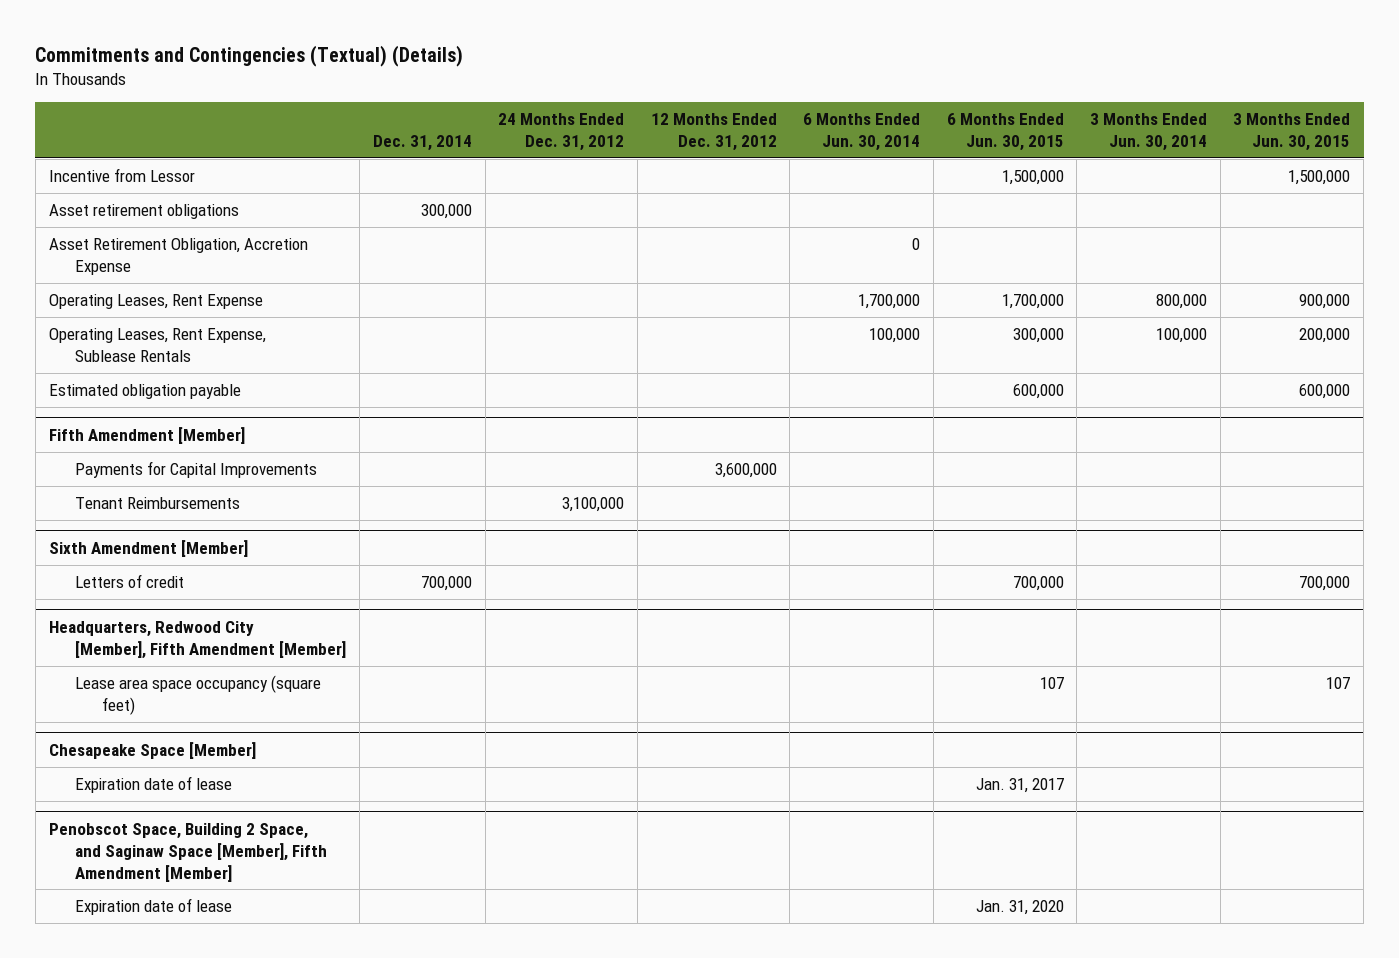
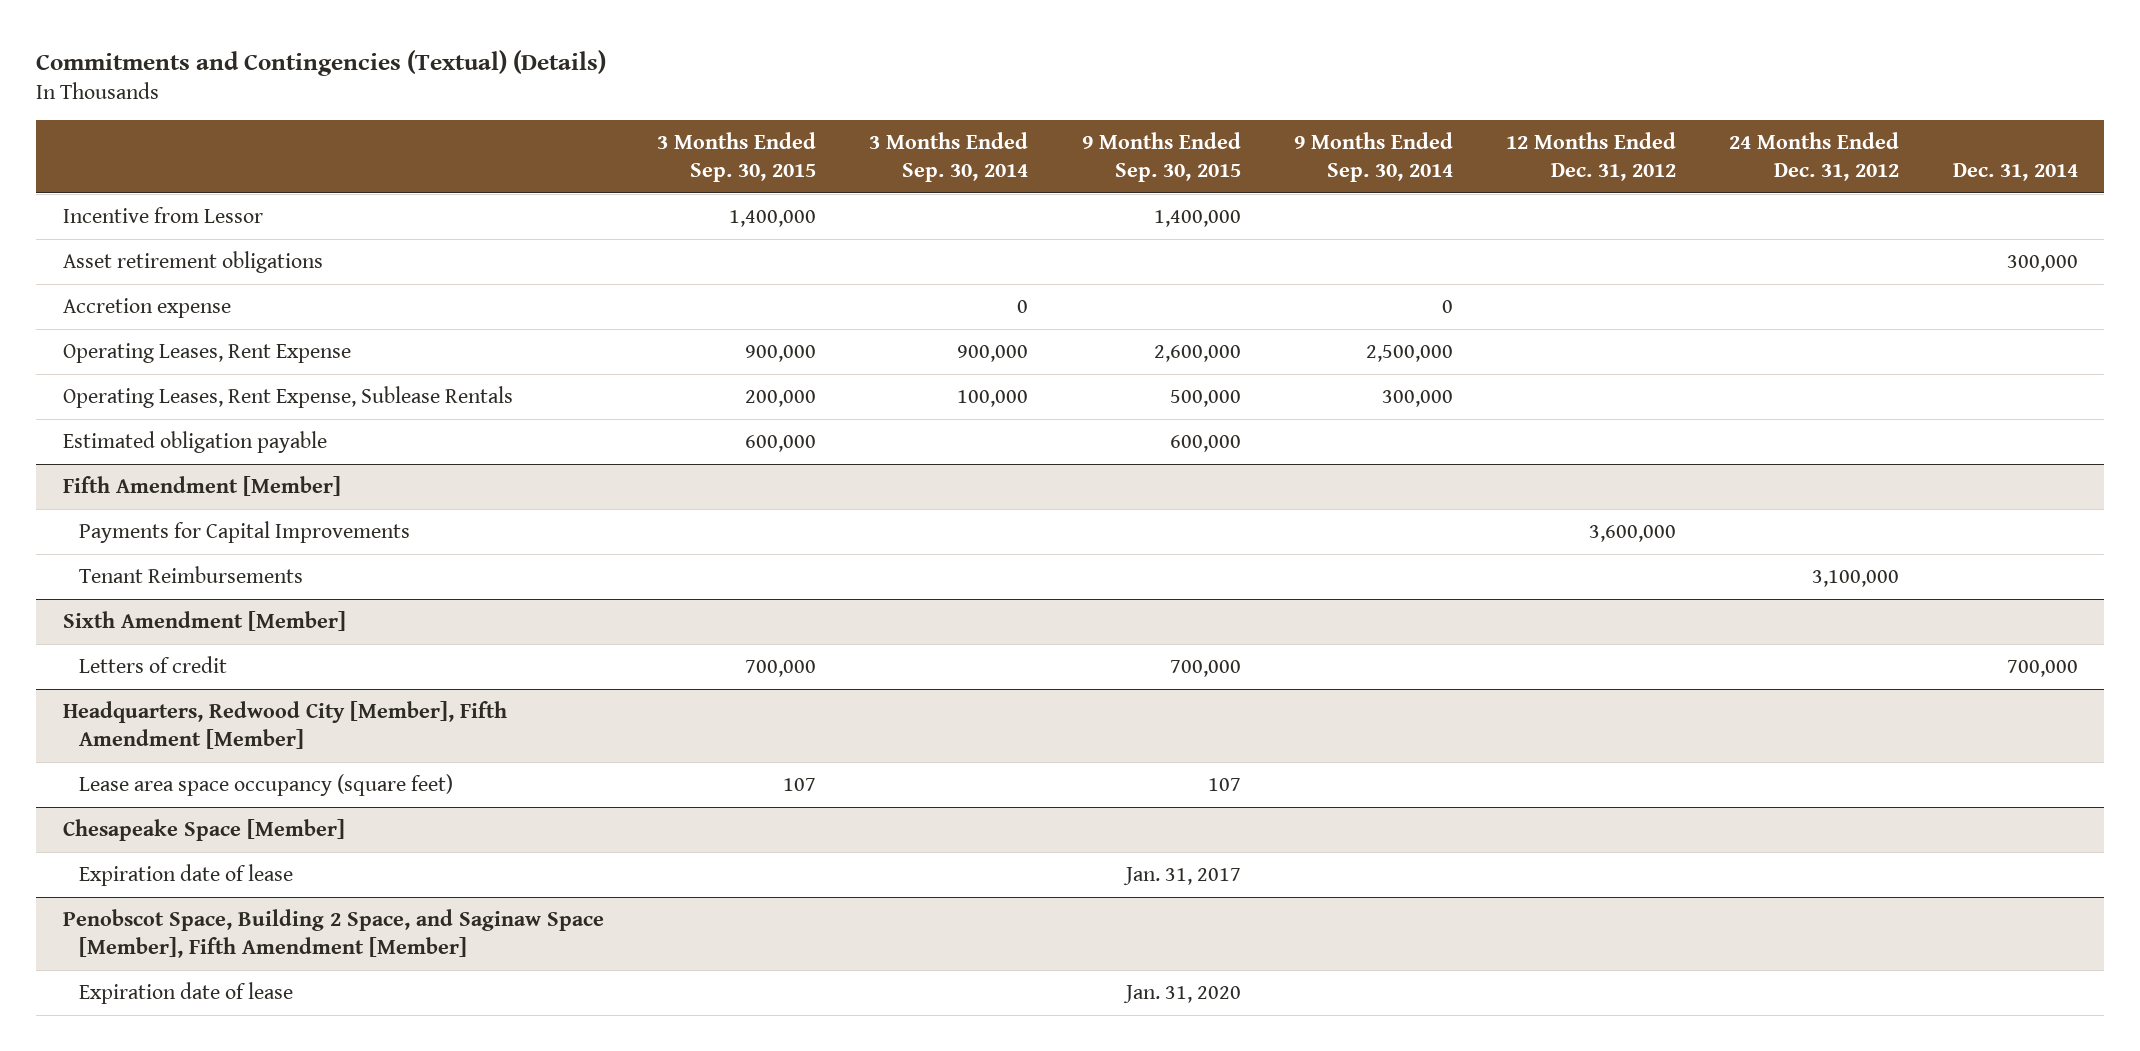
- | Dec. 31, 2014 | 24 Months Ended Dec. 31, 2012 | 12 Months Ended Dec. 31, 2012 | 6 Months Ended Jun. 30, 2014 | 6 Months Ended Jun. 30, 2015 | 3 Months Ended Jun. 30, 2014 | 3 Months Ended Jun. 30, 2015
+ | 3 Months Ended Sep. 30, 2015 | 3 Months Ended Sep. 30, 2014 | 9 Months Ended Sep. 30, 2015 | 9 Months Ended Sep. 30, 2014 | 12 Months Ended Dec. 31, 2012 | 24 Months Ended Dec. 31, 2012 | Dec. 31, 2014
- Asset Retirement Obligation, Accretion Expense | | | | 0 | | |
+ Accretion expense | | 0 | | 0 | | |

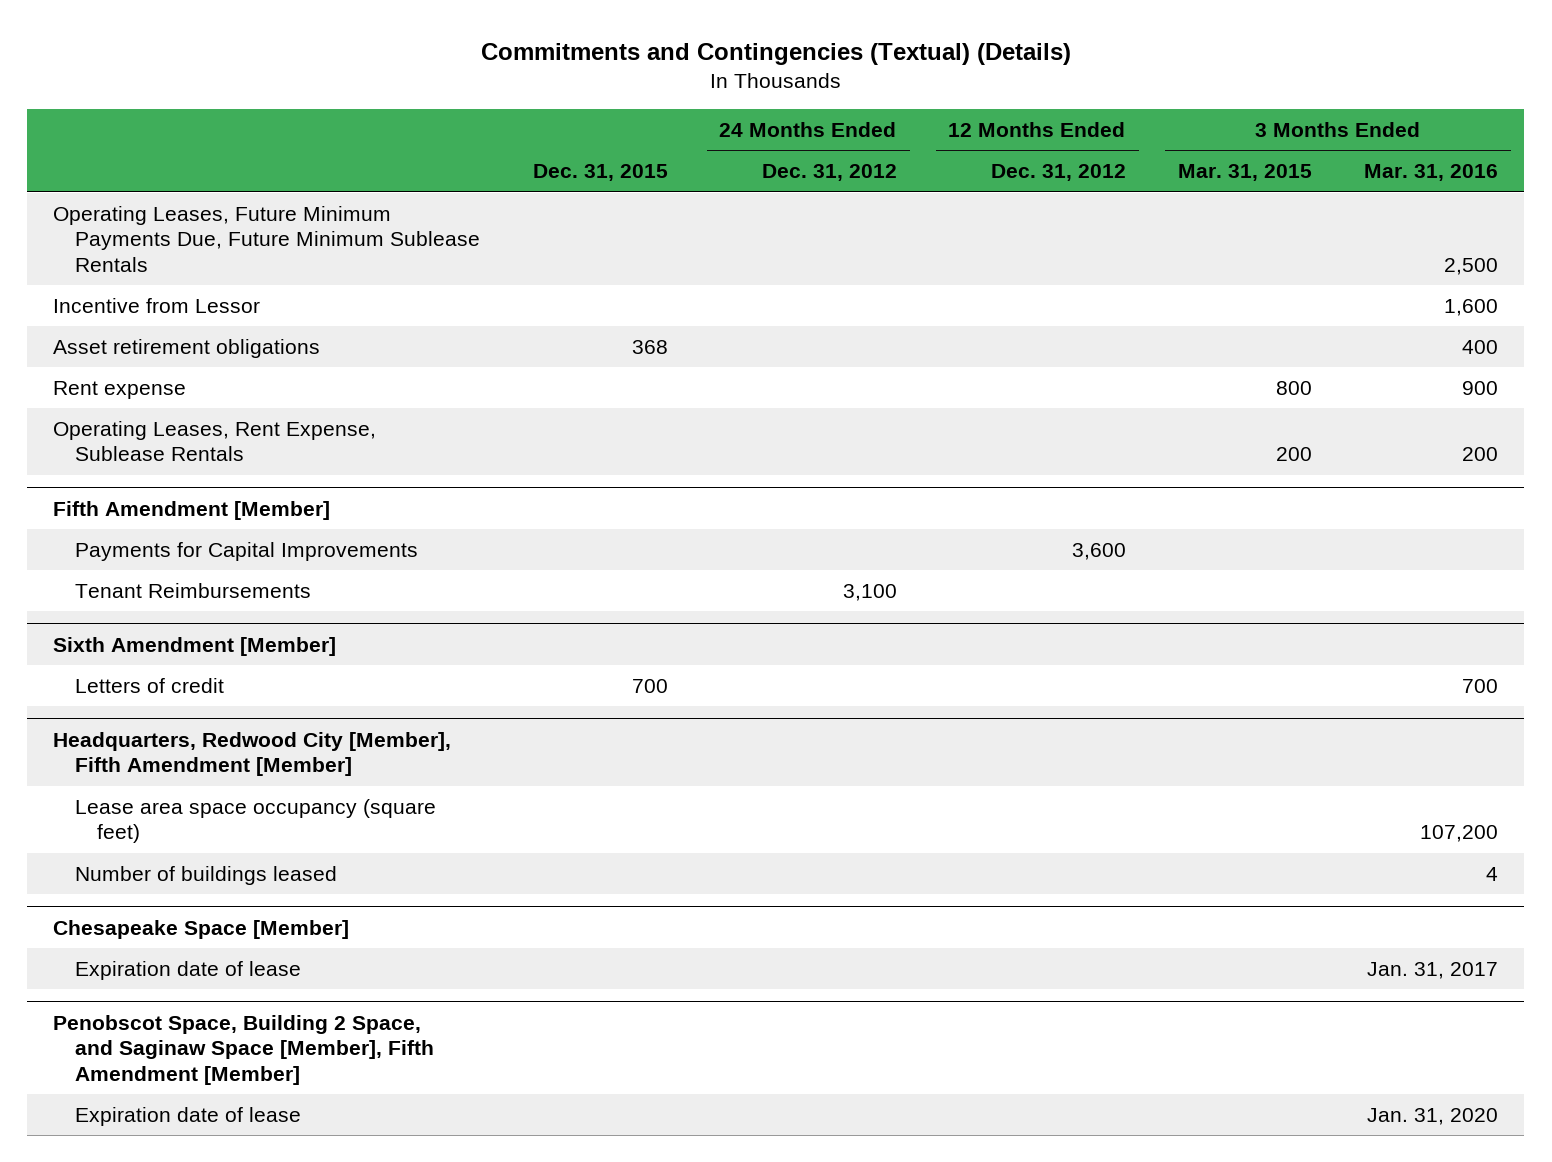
- | 3 Months Ended Sep. 30, 2015 | 3 Months Ended Sep. 30, 2014 | 9 Months Ended Sep. 30, 2015 | 9 Months Ended Sep. 30, 2014 | 12 Months Ended Dec. 31, 2012 | 24 Months Ended Dec. 31, 2012 | Dec. 31, 2014
+ | Dec. 31, 2015 | 24 Months Ended Dec. 31, 2012 | 12 Months Ended Dec. 31, 2012 | 3 Months Ended Mar. 31, 2015 | 3 Months Ended Mar. 31, 2016
+ Operating Leases, Future Minimum Payments Due, Future Minimum Sublease Rentals | | | | | 2,500
- Accretion expense | | 0 | | 0 | | |
- Operating Leases, Rent Expense | 900,000 | 900,000 | 2,600,000 | 2,500,000 | | |
+ Rent expense | | | | 800 | 900
- Estimated obligation payable | 600,000 | | 600,000 | | | |
@ Fifth Amendment [Member]
- Payments for Capital Improvements | | | | | 3,600,000 | |
- Tenant Reimbursements | | | | | | 3,100,000 |
+ Payments for Capital Improvements | | | 3,600 | |
+ Tenant Reimbursements | | 3,100 | | |
@ Headquarters, Redwood City [Member], Fifth Amendment [Member]
+ Number of buildings leased | | | | | 4

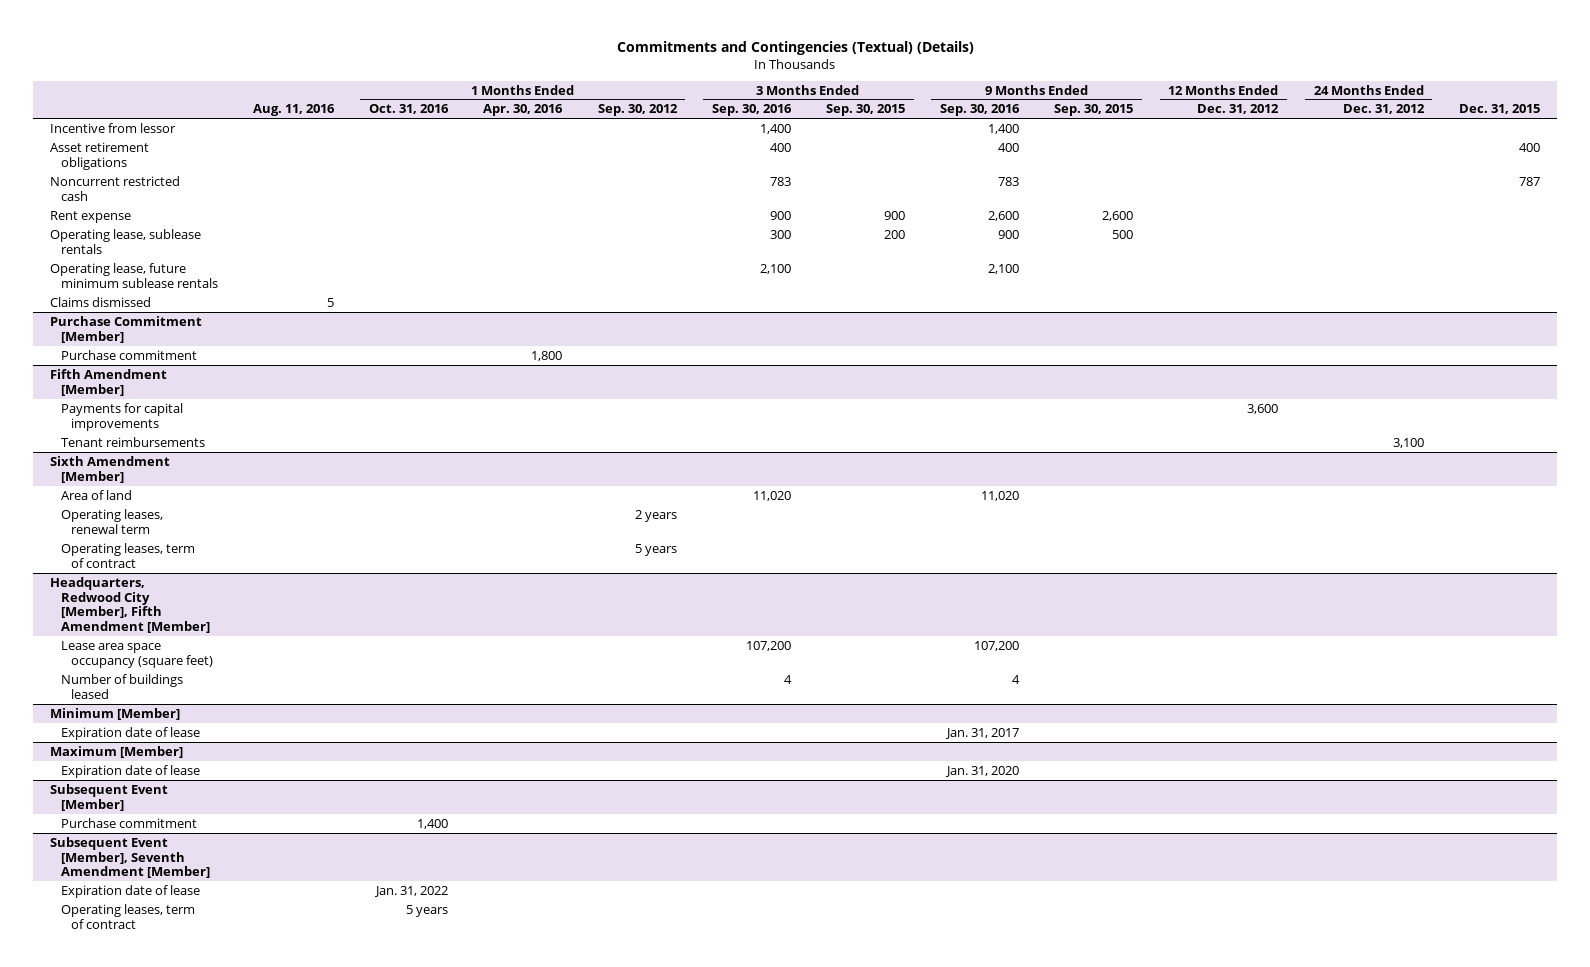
- | Dec. 31, 2015 | 24 Months Ended Dec. 31, 2012 | 12 Months Ended Dec. 31, 2012 | 3 Months Ended Mar. 31, 2015 | 3 Months Ended Mar. 31, 2016
+ | Aug. 11, 2016 | 1 Months Ended Oct. 31, 2016 | 1 Months Ended Apr. 30, 2016 | 1 Months Ended Sep. 30, 2012 | 3 Months Ended Sep. 30, 2016 | 3 Months Ended Sep. 30, 2015 | 9 Months Ended Sep. 30, 2016 | 9 Months Ended Sep. 30, 2015 | 12 Months Ended Dec. 31, 2012 | 24 Months Ended Dec. 31, 2012 | Dec. 31, 2015
- Operating Leases, Future Minimum Payments Due, Future Minimum Sublease Rentals | | | | | 2,500
- Incentive from Lessor | | | | | 1,600
- Asset retirement obligations | 368 | | | | 400
+ Incentive from lessor | | | | | 1,400 | | 1,400 | | | |
+ Asset retirement obligations | | | | | 400 | | 400 | | | | 400
+ Noncurrent restricted cash | | | | | 783 | | 783 | | | | 787
- Operating Leases, Rent Expense, Sublease Rentals | | | | 200 | 200
+ Operating lease, sublease rentals | | | | | 300 | 200 | 900 | 500 | | |
+ Operating lease, future minimum sublease rentals | | | | | 2,100 | | 2,100 | | | |
+ Claims dismissed | 5 | | | | | | | | | |
+ Purchase Commitment [Member]
+ Purchase commitment | | | 1,800 | | | | | | | |
@ Fifth Amendment [Member]
- Payments for Capital Improvements | | | 3,600 | |
- Tenant Reimbursements | | 3,100 | | |
+ Payments for capital improvements | | | | | | | | | 3,600 | |
+ Tenant reimbursements | | | | | | | | | | 3,100 |
@ Sixth Amendment [Member]
- Letters of credit | 700 | | | | 700
+ Area of land | | | | | 11,020 | | 11,020 | | | |
+ Operating leases, renewal term | | | | 2 years | | | | | | |
+ Operating leases, term of contract | | | | 5 years | | | | | | |
- Chesapeake Space [Member]
- Expiration date of lease | | | | | Jan. 31, 2017
- Penobscot Space, Building 2 Space, and Saginaw Space [Member], Fifth Amendment [Member]
- Expiration date of lease | | | | | Jan. 31, 2020
+ Minimum [Member]
+ Expiration date of lease | | | | | | | Jan. 31, 2017 | | | |
+ Maximum [Member]
+ Expiration date of lease | | | | | | | Jan. 31, 2020 | | | |
+ Subsequent Event [Member]
+ Purchase commitment | | 1,400 | | | | | | | | |
+ Subsequent Event [Member], Seventh Amendment [Member]
+ Expiration date of lease | | Jan. 31, 2022 | | | | | | | | |
+ Operating leases, term of contract | | 5 years | | | | | | | | |

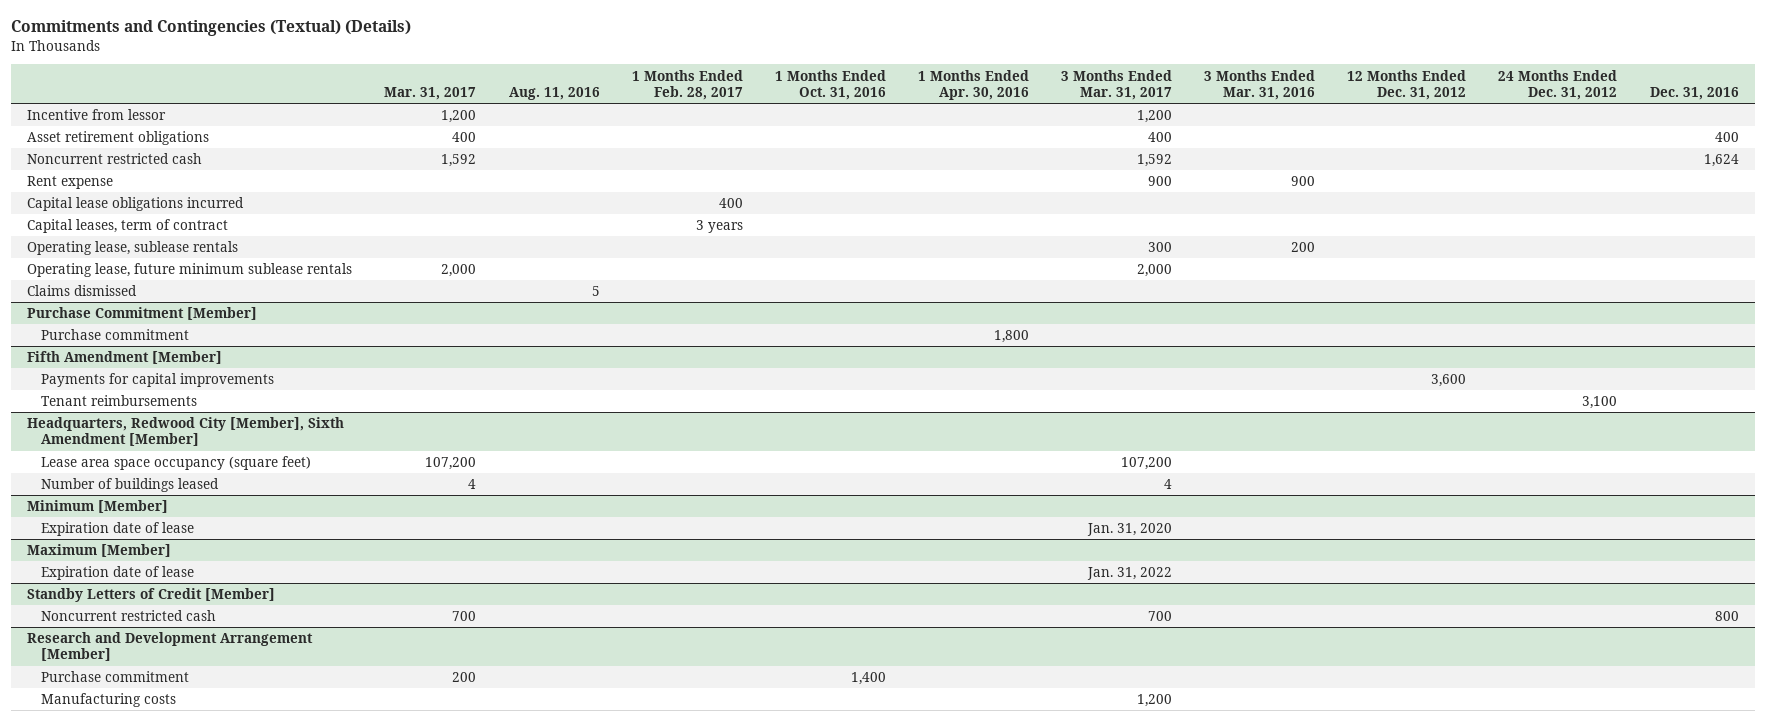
- | Aug. 11, 2016 | 1 Months Ended Oct. 31, 2016 | 1 Months Ended Apr. 30, 2016 | 1 Months Ended Sep. 30, 2012 | 3 Months Ended Sep. 30, 2016 | 3 Months Ended Sep. 30, 2015 | 9 Months Ended Sep. 30, 2016 | 9 Months Ended Sep. 30, 2015 | 12 Months Ended Dec. 31, 2012 | 24 Months Ended Dec. 31, 2012 | Dec. 31, 2015
+ | Mar. 31, 2017 | Aug. 11, 2016 | 1 Months Ended Feb. 28, 2017 | 1 Months Ended Oct. 31, 2016 | 1 Months Ended Apr. 30, 2016 | 3 Months Ended Mar. 31, 2017 | 3 Months Ended Mar. 31, 2016 | 12 Months Ended Dec. 31, 2012 | 24 Months Ended Dec. 31, 2012 | Dec. 31, 2016
+ Capital lease obligations incurred | | | 400 | | | | | | |
+ Capital leases, term of contract | | | 3 years | | | | | | |
- Sixth Amendment [Member]
- Area of land | | | | | 11,020 | | 11,020 | | | |
- Operating leases, renewal term | | | | 2 years | | | | | | |
- Operating leases, term of contract | | | | 5 years | | | | | | |
- Headquarters, Redwood City [Member], Fifth Amendment [Member]
+ Headquarters, Redwood City [Member], Sixth Amendment [Member]
- Subsequent Event [Member]
+ Standby Letters of Credit [Member]
+ Noncurrent restricted cash | 700 | | | | | 700 | | | | 800
+ Research and Development Arrangement [Member]
- Subsequent Event [Member], Seventh Amendment [Member]
- Expiration date of lease | | Jan. 31, 2022 | | | | | | | | |
- Operating leases, term of contract | | 5 years | | | | | | | | |
+ Manufacturing costs | | | | | | 1,200 | | | |

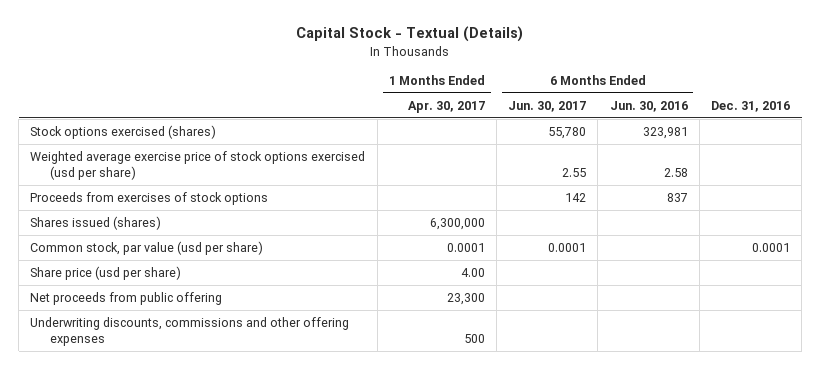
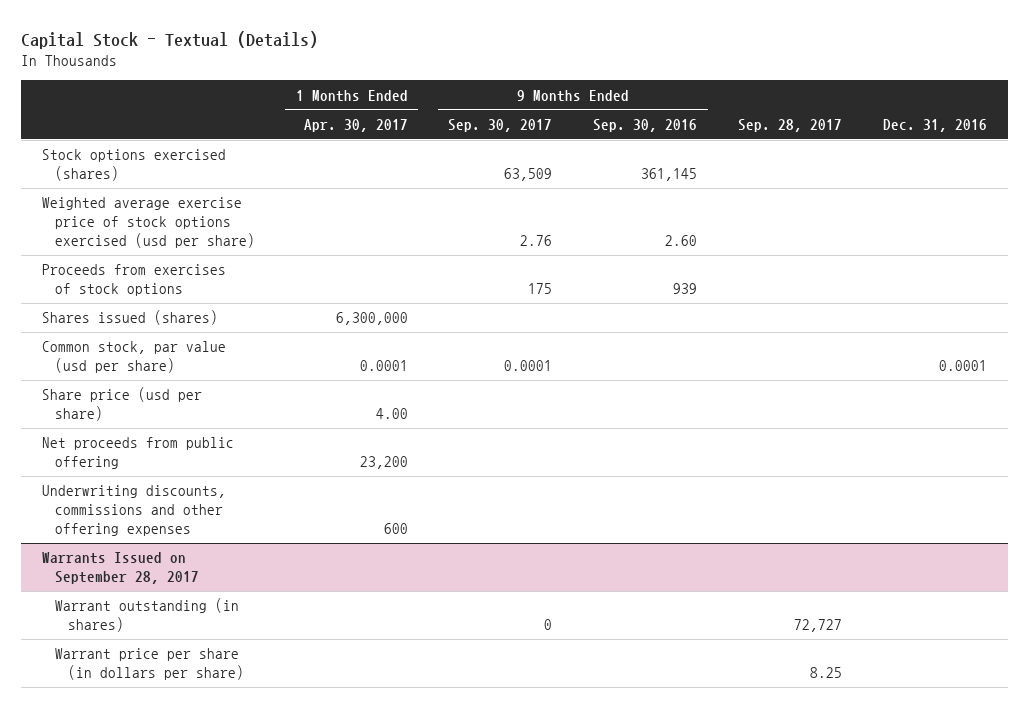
- | 1 Months Ended Apr. 30, 2017 | 6 Months Ended Jun. 30, 2017 | 6 Months Ended Jun. 30, 2016 | Dec. 31, 2016
+ | 1 Months Ended Apr. 30, 2017 | 9 Months Ended Sep. 30, 2017 | 9 Months Ended Sep. 30, 2016 | Sep. 28, 2017 | Dec. 31, 2016
- Net proceeds from public offering | 23,300 | | |
- Underwriting discounts, commissions and other offering expenses | 500 | | |
+ Net proceeds from public offering | 23,200 | | | |
+ Underwriting discounts, commissions and other offering expenses | 600 | | | |
+ Warrants Issued on September 28, 2017
+ Warrant outstanding (in shares) | | 0 | | 72,727 |
+ Warrant price per share (in dollars per share) | | | | 8.25 |

